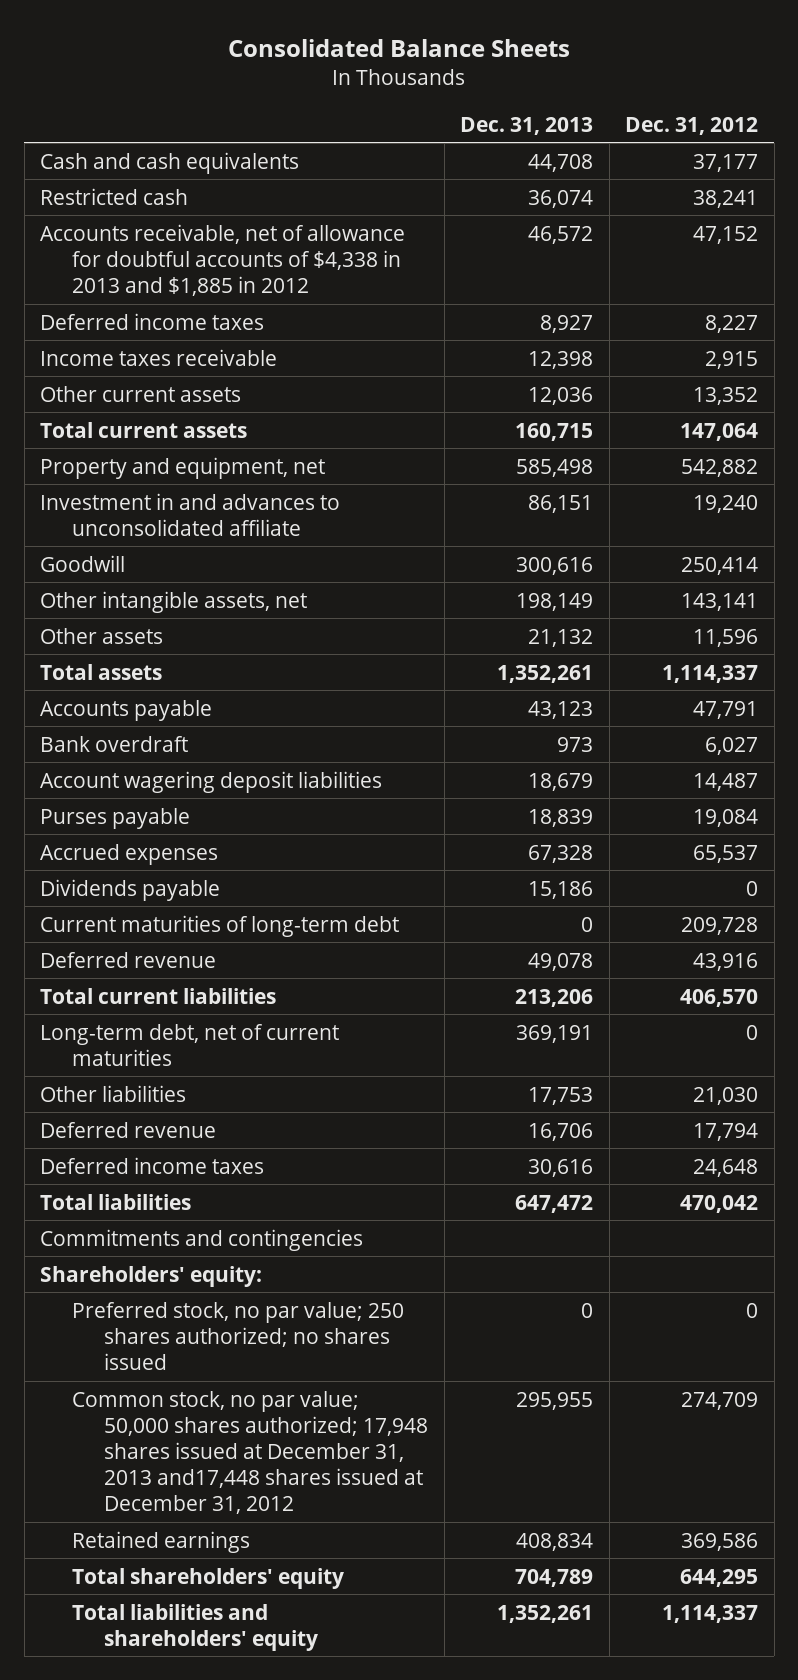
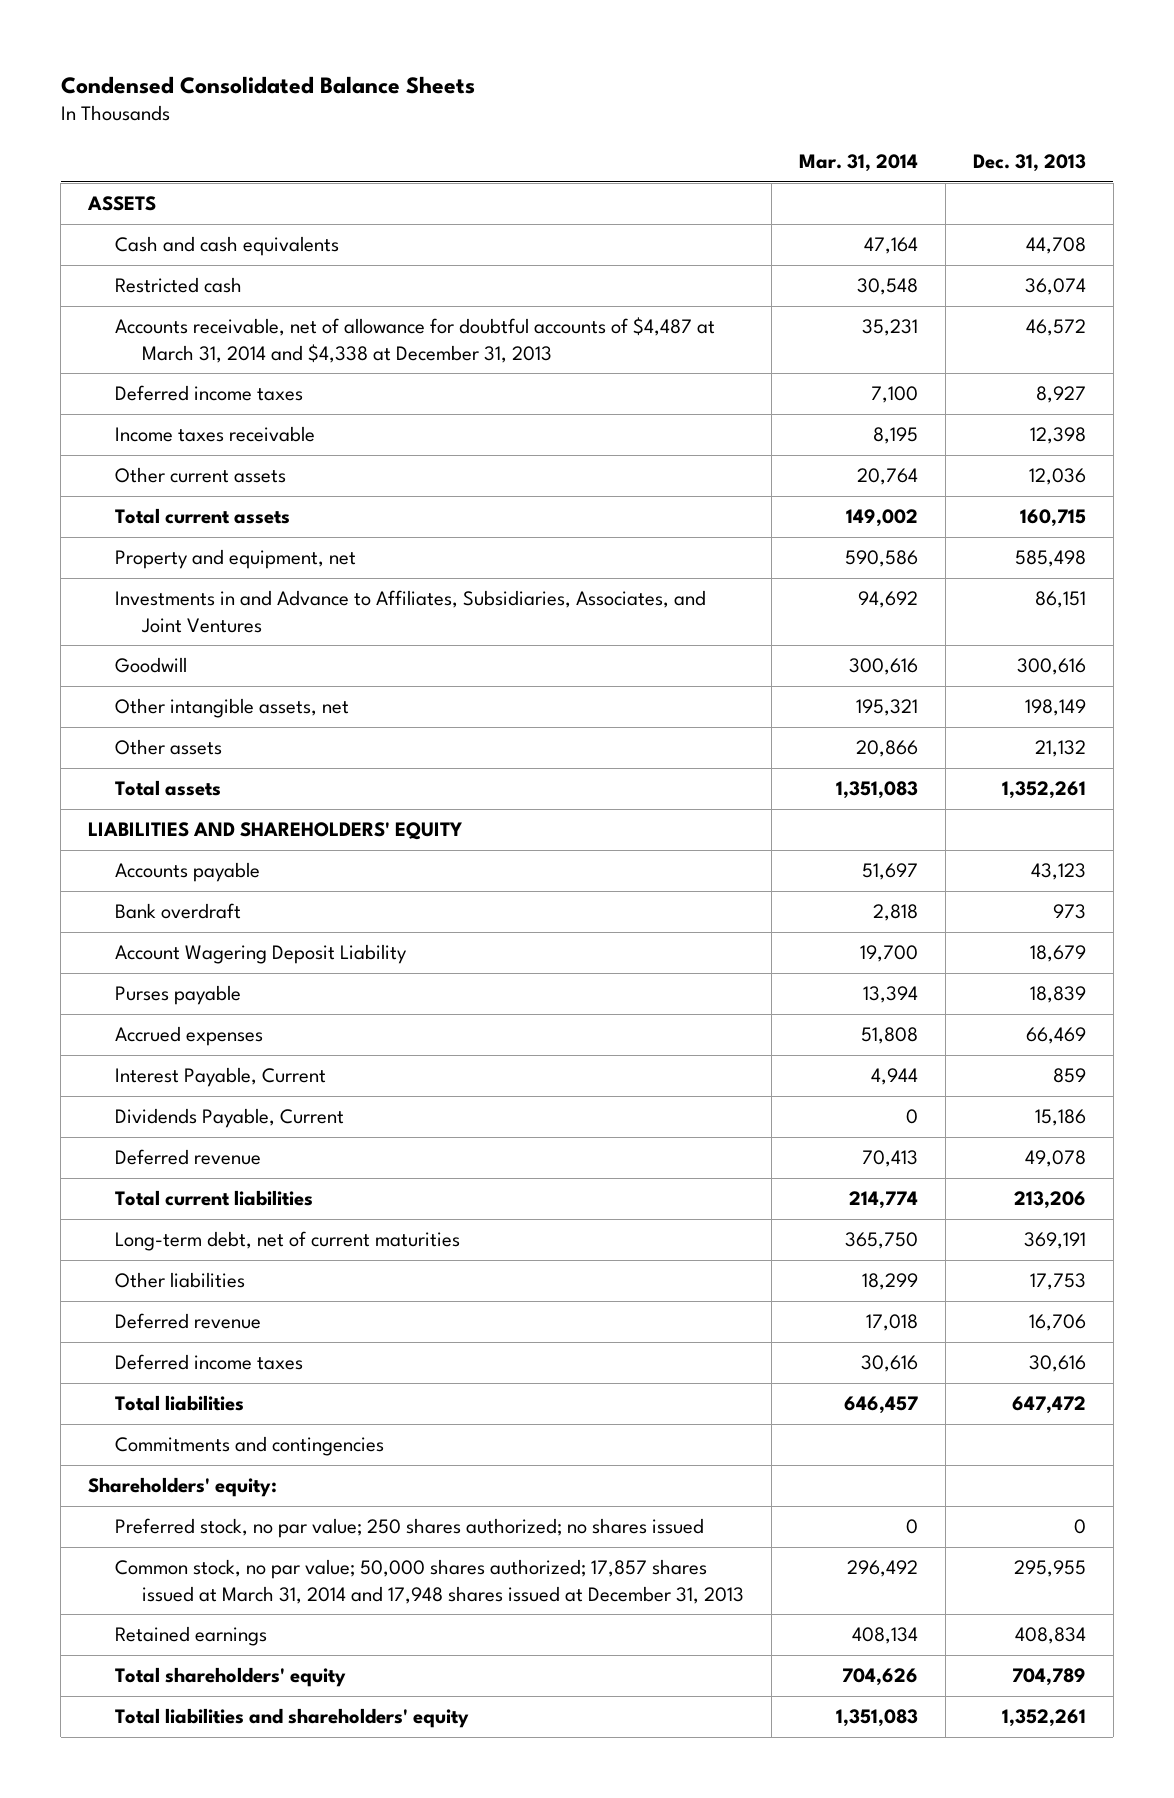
- Consolidated Balance Sheets
+ Condensed Consolidated Balance Sheets
- | Dec. 31, 2013 | Dec. 31, 2012
+ | Mar. 31, 2014 | Dec. 31, 2013
+ ASSETS
- Accounts receivable, net of allowance for doubtful accounts of $4,338 in 2013 and $1,885 in 2012 | 46,572 | 47,152
+ Accounts receivable, net of allowance for doubtful accounts of $4,487 at March 31, 2014 and $4,338 at December 31, 2013 | 35,231 | 46,572
- Investment in and advances to unconsolidated affiliate | 86,151 | 19,240
+ Investments in and Advance to Affiliates, Subsidiaries, Associates, and Joint Ventures | 94,692 | 86,151
+ LIABILITIES AND SHAREHOLDERS' EQUITY
- Account wagering deposit liabilities | 18,679 | 14,487
+ Account Wagering Deposit Liability | 19,700 | 18,679
- Accrued expenses | 67,328 | 65,537
- Dividends payable | 15,186 | 0
- Current maturities of long-term debt | 0 | 209,728
+ Accrued expenses | 51,808 | 66,469
+ Interest Payable, Current | 4,944 | 859
+ Dividends Payable, Current | 0 | 15,186
- Common stock, no par value; 50,000 shares authorized; 17,948 shares issued at December 31, 2013 and17,448 shares issued at December 31, 2012 | 295,955 | 274,709
+ Common stock, no par value; 50,000 shares authorized; 17,857 shares issued at March 31, 2014 and 17,948 shares issued at December 31, 2013 | 296,492 | 295,955

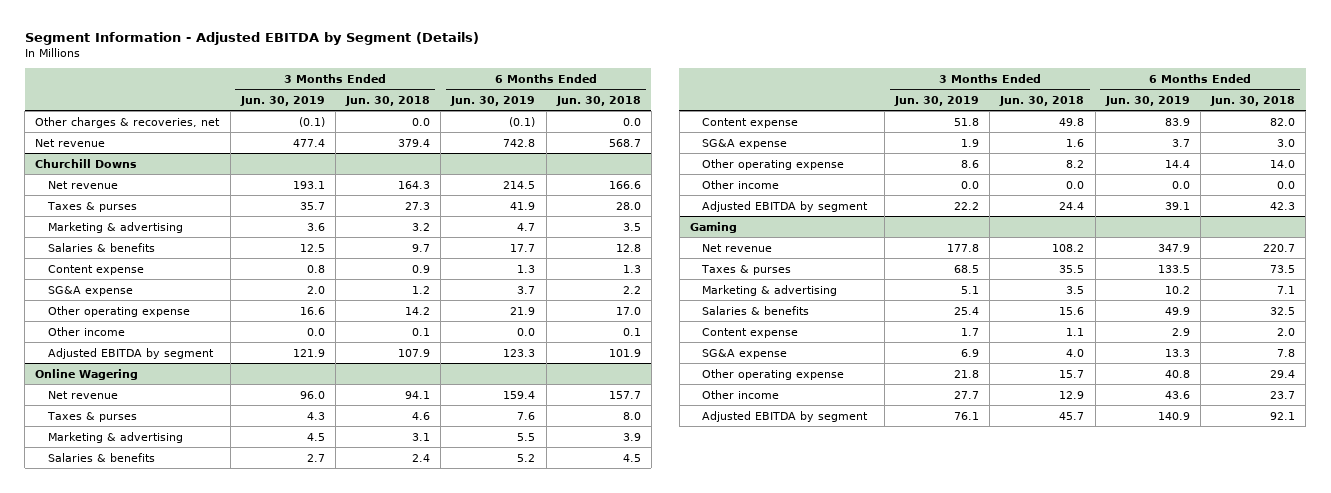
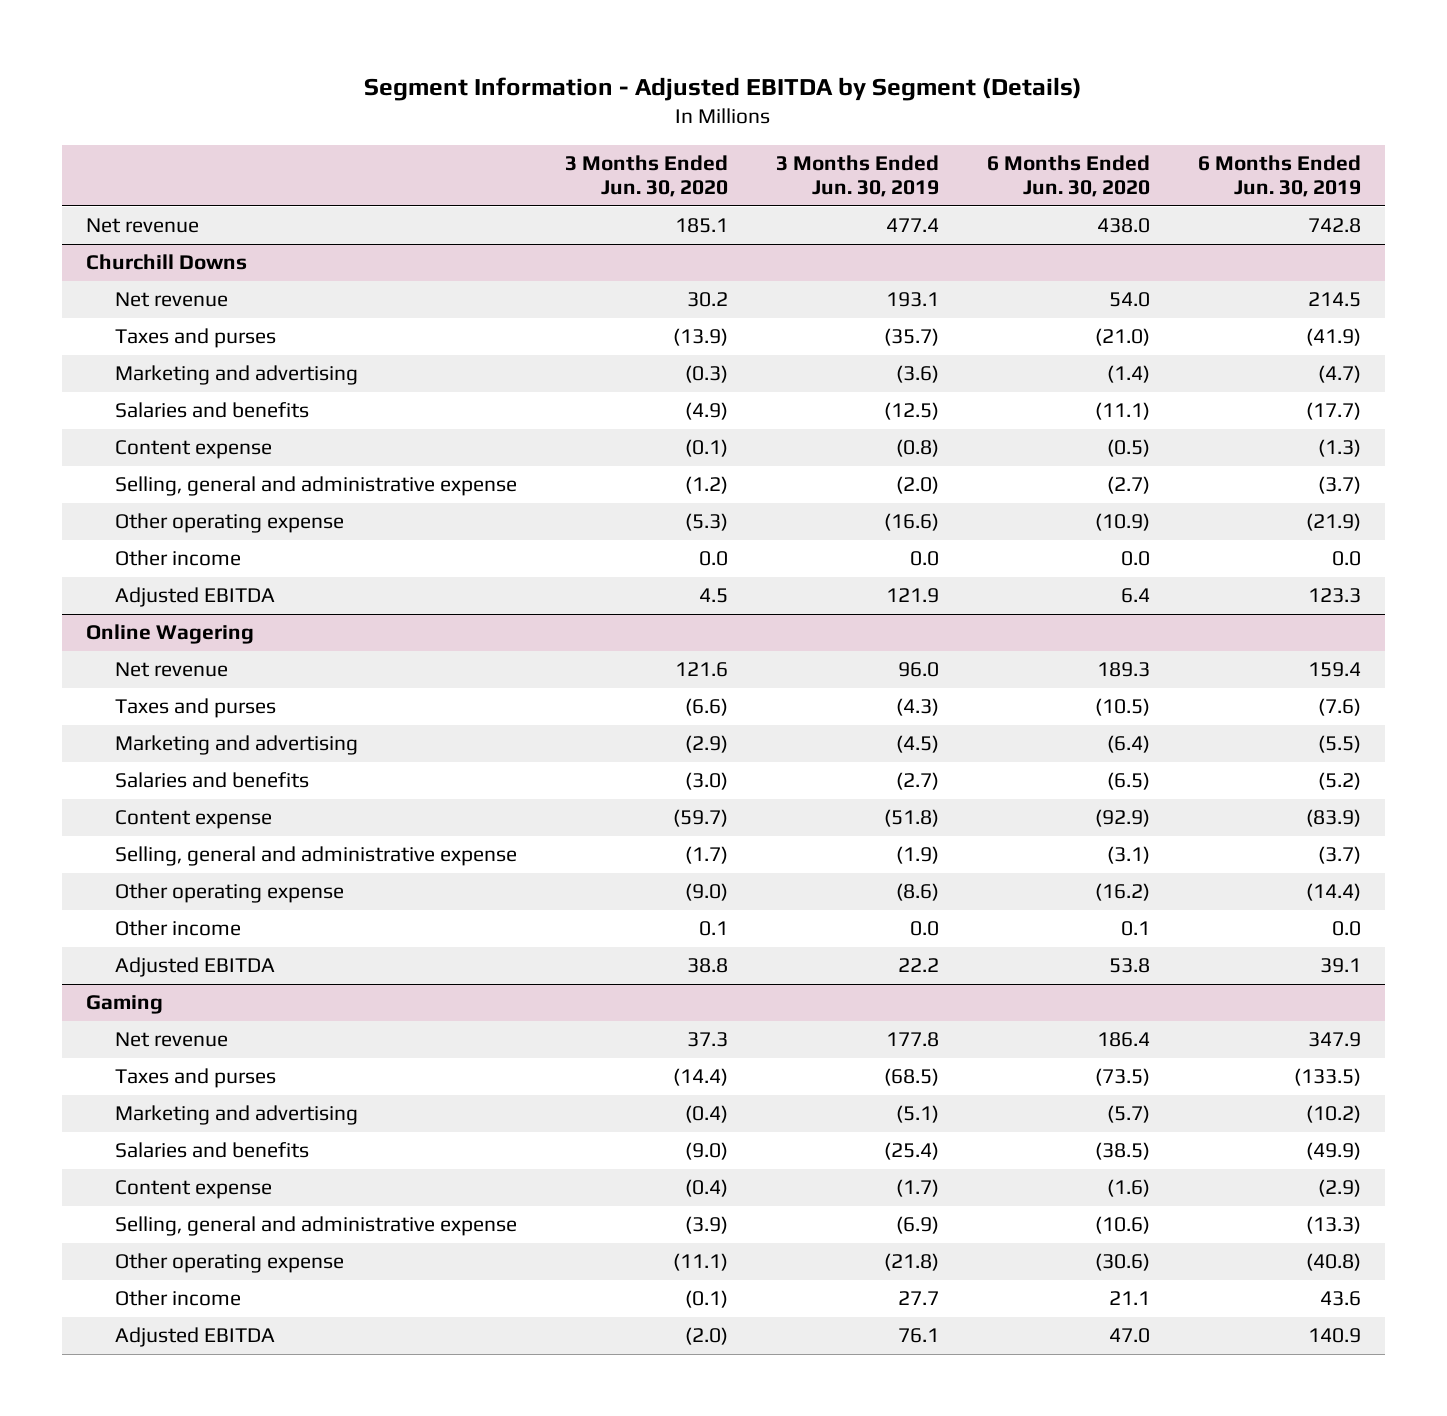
- | 3 Months Ended Jun. 30, 2019 | 3 Months Ended Jun. 30, 2018 | 6 Months Ended Jun. 30, 2019 | 6 Months Ended Jun. 30, 2018
+ | 3 Months Ended Jun. 30, 2020 | 3 Months Ended Jun. 30, 2019 | 6 Months Ended Jun. 30, 2020 | 6 Months Ended Jun. 30, 2019
- Other charges & recoveries, net | (0.1) | 0.0 | (0.1) | 0.0
@ Churchill Downs
- Taxes & purses | 35.7 | 27.3 | 41.9 | 28.0
- Marketing & advertising | 3.6 | 3.2 | 4.7 | 3.5
- Salaries & benefits | 12.5 | 9.7 | 17.7 | 12.8
- Content expense | 0.8 | 0.9 | 1.3 | 1.3
- SG&A expense | 2.0 | 1.2 | 3.7 | 2.2
- Other operating expense | 16.6 | 14.2 | 21.9 | 17.0
+ Taxes and purses | (13.9) | (35.7) | (21.0) | (41.9)
+ Marketing and advertising | (0.3) | (3.6) | (1.4) | (4.7)
+ Salaries and benefits | (4.9) | (12.5) | (11.1) | (17.7)
+ Content expense | (0.1) | (0.8) | (0.5) | (1.3)
+ Selling, general and administrative expense | (1.2) | (2.0) | (2.7) | (3.7)
+ Other operating expense | (5.3) | (16.6) | (10.9) | (21.9)
- Adjusted EBITDA by segment | 121.9 | 107.9 | 123.3 | 101.9
+ Adjusted EBITDA | 4.5 | 121.9 | 6.4 | 123.3
@ Online Wagering
- Taxes & purses | 4.3 | 4.6 | 7.6 | 8.0
- Marketing & advertising | 4.5 | 3.1 | 5.5 | 3.9
- Salaries & benefits | 2.7 | 2.4 | 5.2 | 4.5
- Content expense | 51.8 | 49.8 | 83.9 | 82.0
- SG&A expense | 1.9 | 1.6 | 3.7 | 3.0
- Other operating expense | 8.6 | 8.2 | 14.4 | 14.0
+ Taxes and purses | (6.6) | (4.3) | (10.5) | (7.6)
+ Marketing and advertising | (2.9) | (4.5) | (6.4) | (5.5)
+ Salaries and benefits | (3.0) | (2.7) | (6.5) | (5.2)
+ Content expense | (59.7) | (51.8) | (92.9) | (83.9)
+ Selling, general and administrative expense | (1.7) | (1.9) | (3.1) | (3.7)
+ Other operating expense | (9.0) | (8.6) | (16.2) | (14.4)
- Adjusted EBITDA by segment | 22.2 | 24.4 | 39.1 | 42.3
+ Adjusted EBITDA | 38.8 | 22.2 | 53.8 | 39.1
@ Gaming
- Taxes & purses | 68.5 | 35.5 | 133.5 | 73.5
- Marketing & advertising | 5.1 | 3.5 | 10.2 | 7.1
- Salaries & benefits | 25.4 | 15.6 | 49.9 | 32.5
- Content expense | 1.7 | 1.1 | 2.9 | 2.0
- SG&A expense | 6.9 | 4.0 | 13.3 | 7.8
- Other operating expense | 21.8 | 15.7 | 40.8 | 29.4
+ Taxes and purses | (14.4) | (68.5) | (73.5) | (133.5)
+ Marketing and advertising | (0.4) | (5.1) | (5.7) | (10.2)
+ Salaries and benefits | (9.0) | (25.4) | (38.5) | (49.9)
+ Content expense | (0.4) | (1.7) | (1.6) | (2.9)
+ Selling, general and administrative expense | (3.9) | (6.9) | (10.6) | (13.3)
+ Other operating expense | (11.1) | (21.8) | (30.6) | (40.8)
- Adjusted EBITDA by segment | 76.1 | 45.7 | 140.9 | 92.1
+ Adjusted EBITDA | (2.0) | 76.1 | 47.0 | 140.9

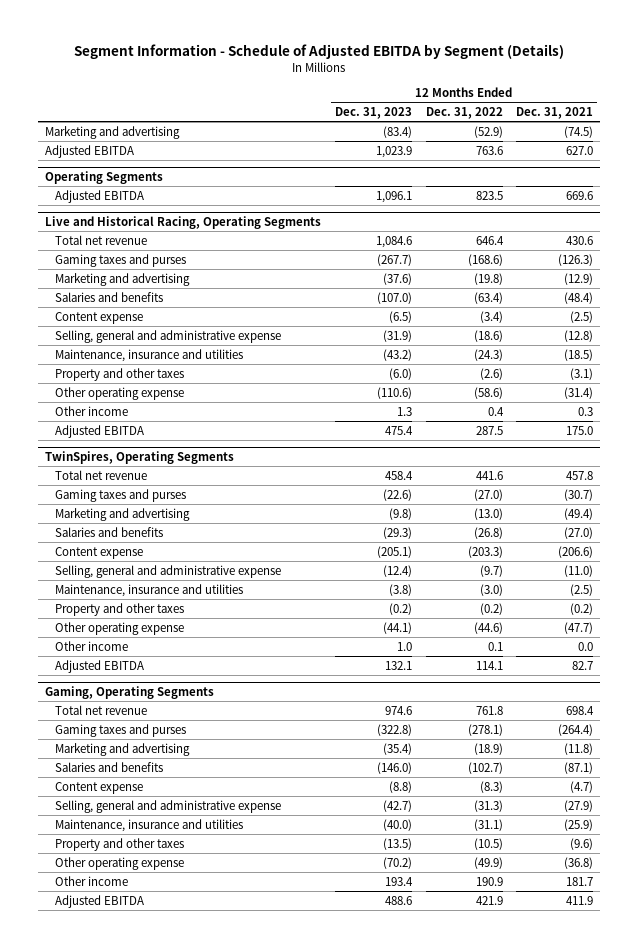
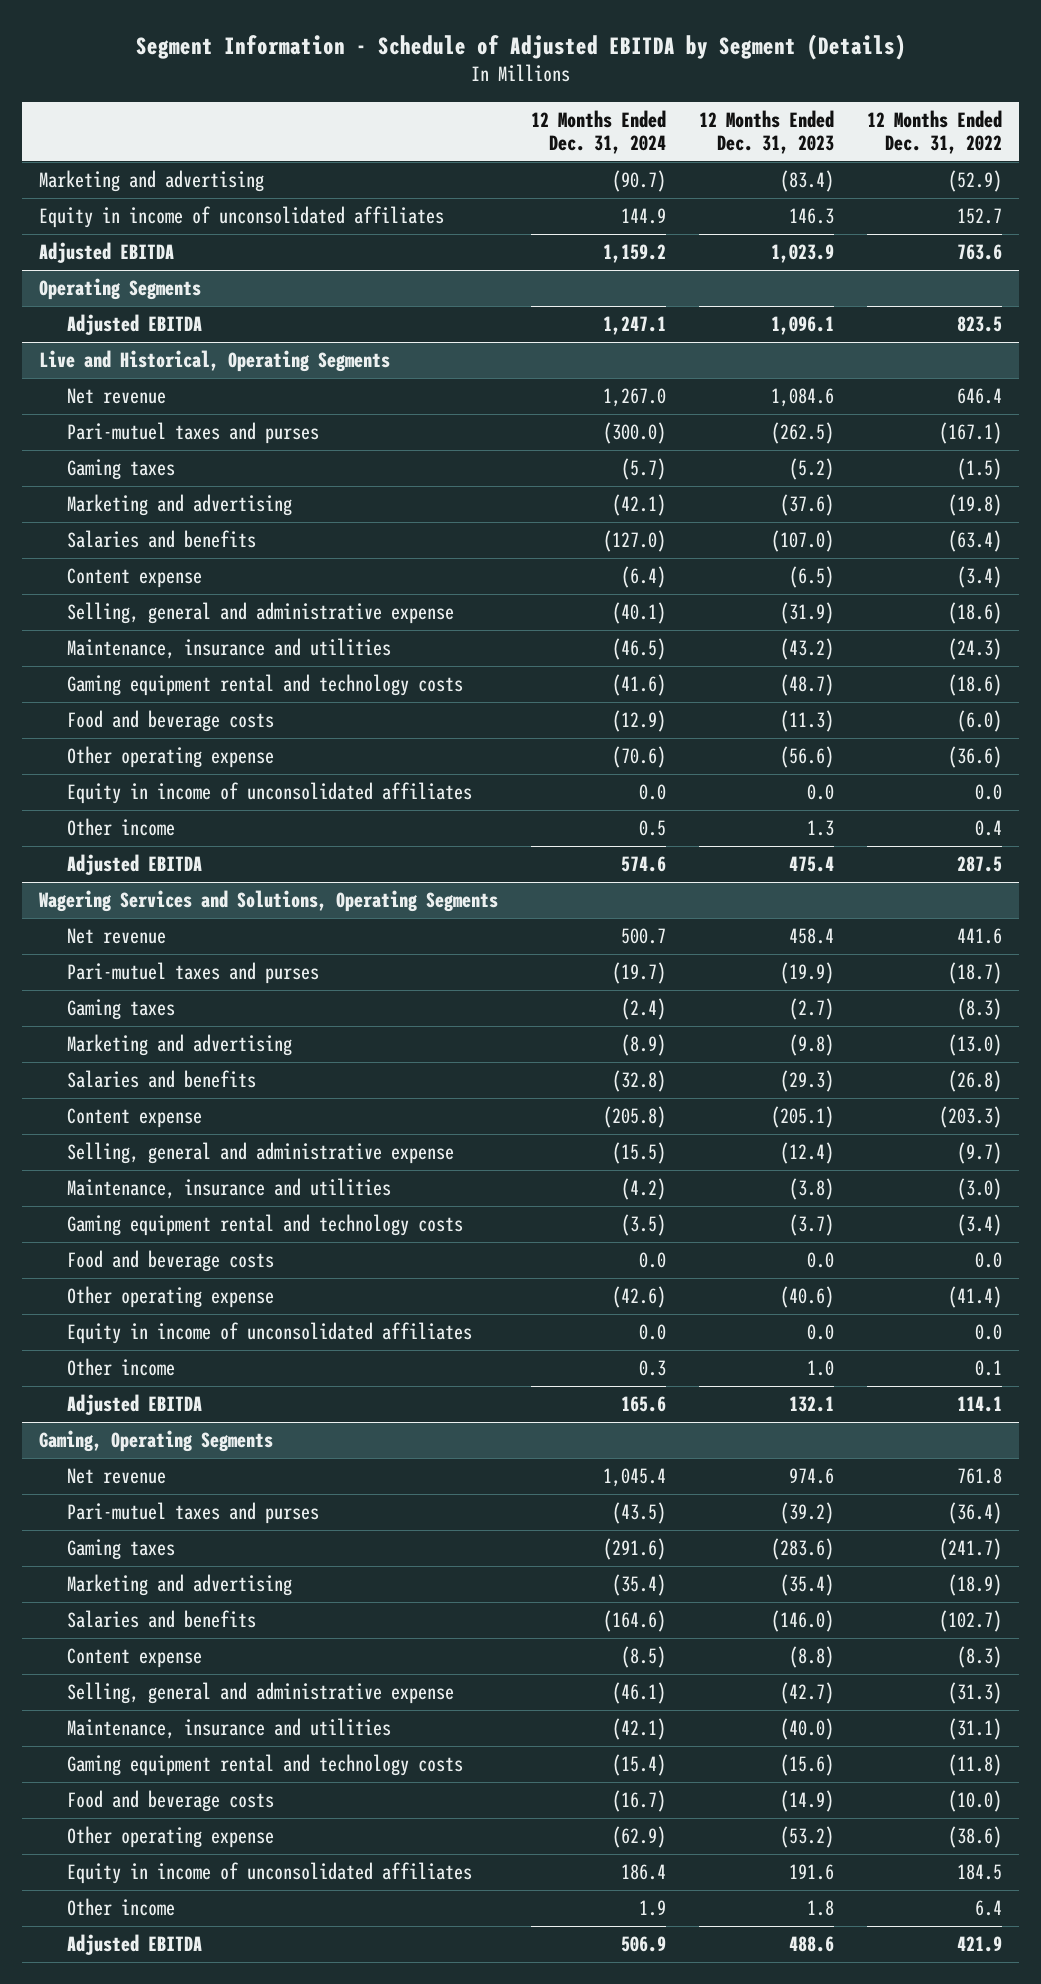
- | 12 Months Ended Dec. 31, 2023 | 12 Months Ended Dec. 31, 2022 | 12 Months Ended Dec. 31, 2021
+ | 12 Months Ended Dec. 31, 2024 | 12 Months Ended Dec. 31, 2023 | 12 Months Ended Dec. 31, 2022
+ Equity in income of unconsolidated affiliates | 144.9 | 146.3 | 152.7
- Live and Historical Racing, Operating Segments
- Total net revenue | 1,084.6 | 646.4 | 430.6
- Gaming taxes and purses | (267.7) | (168.6) | (126.3)
+ Live and Historical, Operating Segments
+ Net revenue | 1,267.0 | 1,084.6 | 646.4
+ Pari-mutuel taxes and purses | (300.0) | (262.5) | (167.1)
+ Gaming taxes | (5.7) | (5.2) | (1.5)
- Property and other taxes | (6.0) | (2.6) | (3.1)
- Other operating expense | (110.6) | (58.6) | (31.4)
+ Gaming equipment rental and technology costs | (41.6) | (48.7) | (18.6)
+ Food and beverage costs | (12.9) | (11.3) | (6.0)
+ Other operating expense | (70.6) | (56.6) | (36.6)
+ Equity in income of unconsolidated affiliates | 0.0 | 0.0 | 0.0
- TwinSpires, Operating Segments
- Total net revenue | 458.4 | 441.6 | 457.8
- Gaming taxes and purses | (22.6) | (27.0) | (30.7)
+ Wagering Services and Solutions, Operating Segments
+ Net revenue | 500.7 | 458.4 | 441.6
+ Pari-mutuel taxes and purses | (19.7) | (19.9) | (18.7)
+ Gaming taxes | (2.4) | (2.7) | (8.3)
- Property and other taxes | (0.2) | (0.2) | (0.2)
- Other operating expense | (44.1) | (44.6) | (47.7)
+ Gaming equipment rental and technology costs | (3.5) | (3.7) | (3.4)
+ Food and beverage costs | 0.0 | 0.0 | 0.0
+ Other operating expense | (42.6) | (40.6) | (41.4)
+ Equity in income of unconsolidated affiliates | 0.0 | 0.0 | 0.0
@ Gaming, Operating Segments
- Total net revenue | 974.6 | 761.8 | 698.4
- Gaming taxes and purses | (322.8) | (278.1) | (264.4)
+ Net revenue | 1,045.4 | 974.6 | 761.8
+ Pari-mutuel taxes and purses | (43.5) | (39.2) | (36.4)
+ Gaming taxes | (291.6) | (283.6) | (241.7)
- Property and other taxes | (13.5) | (10.5) | (9.6)
- Other operating expense | (70.2) | (49.9) | (36.8)
- Other income | 193.4 | 190.9 | 181.7
+ Gaming equipment rental and technology costs | (15.4) | (15.6) | (11.8)
+ Food and beverage costs | (16.7) | (14.9) | (10.0)
+ Other operating expense | (62.9) | (53.2) | (38.6)
+ Equity in income of unconsolidated affiliates | 186.4 | 191.6 | 184.5
+ Other income | 1.9 | 1.8 | 6.4

